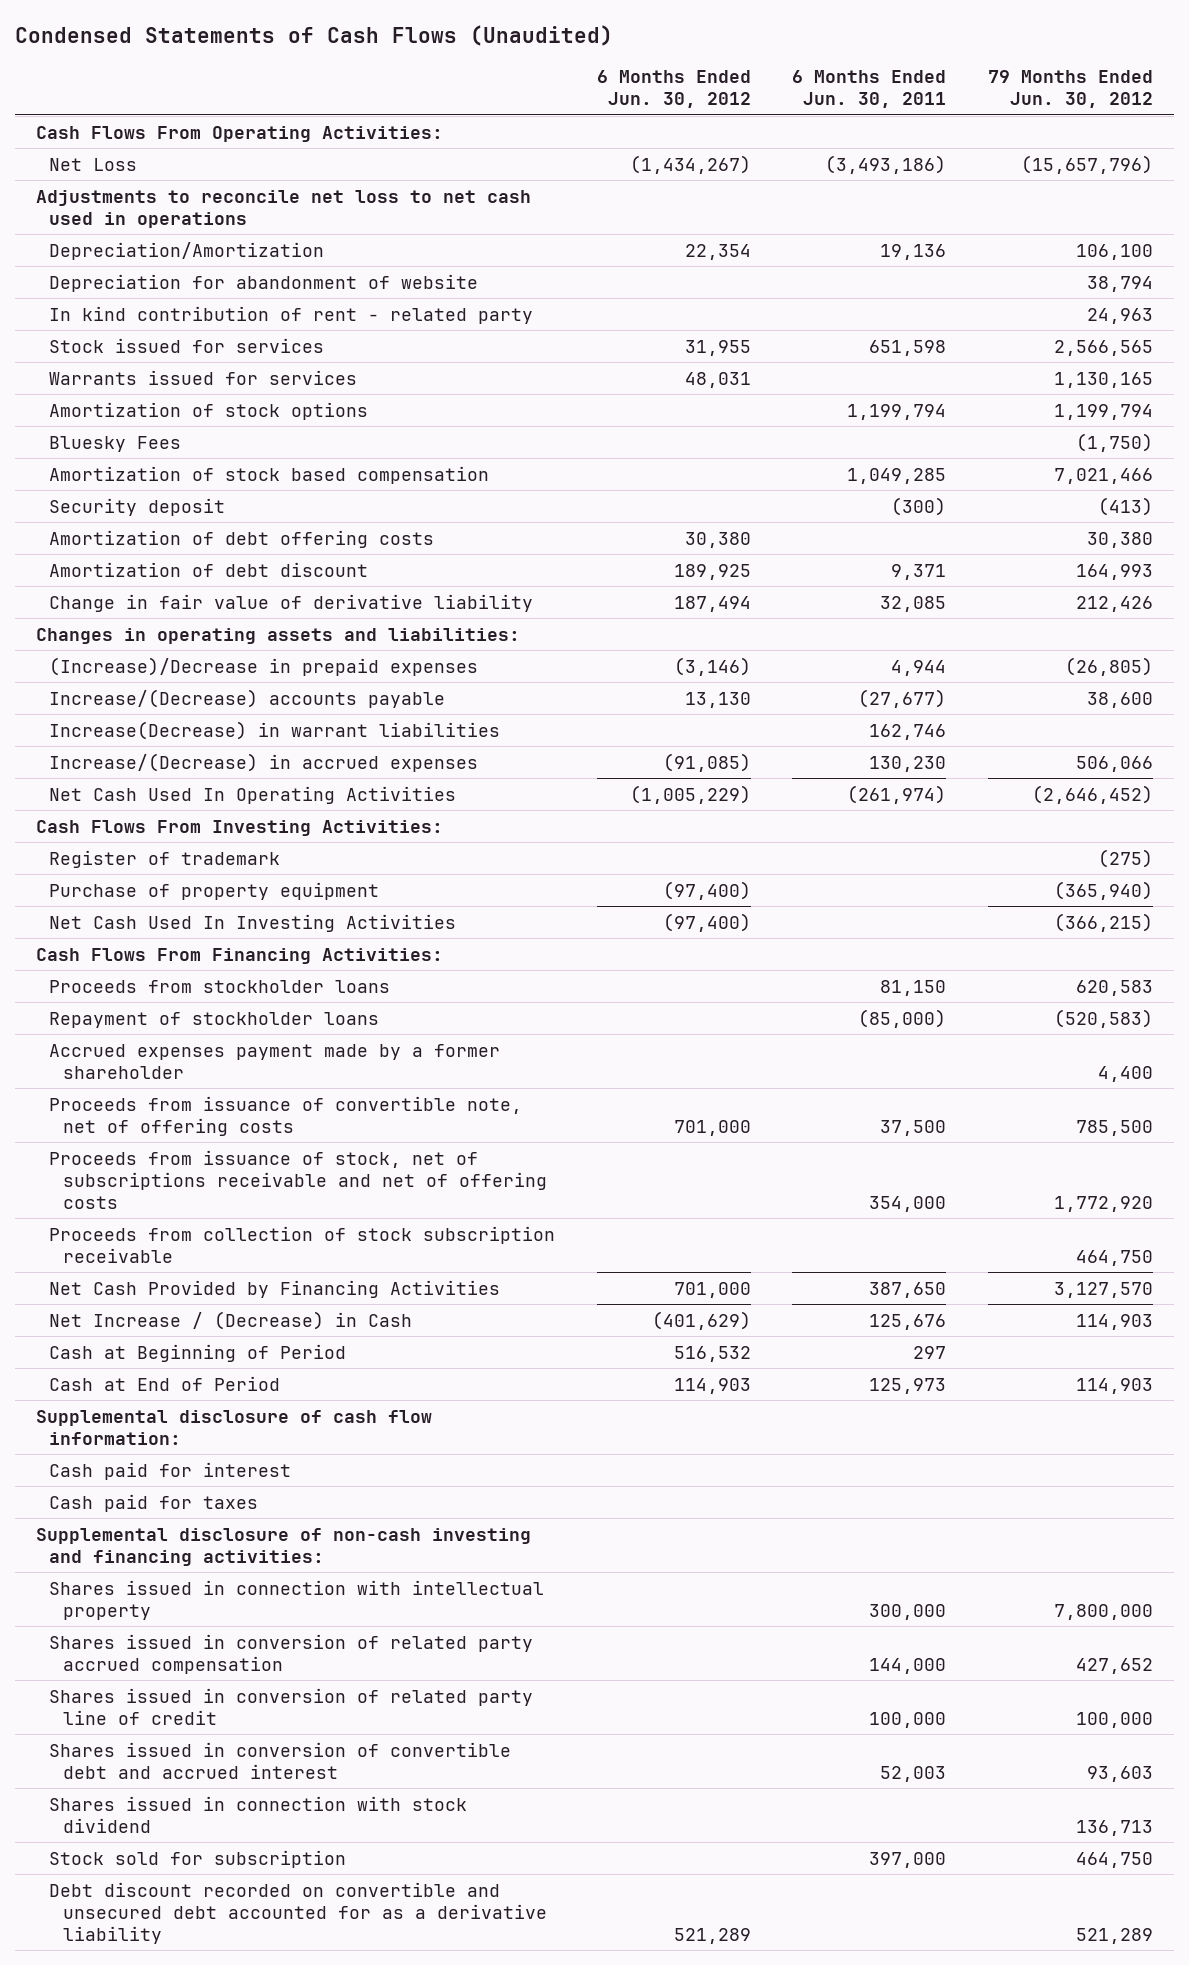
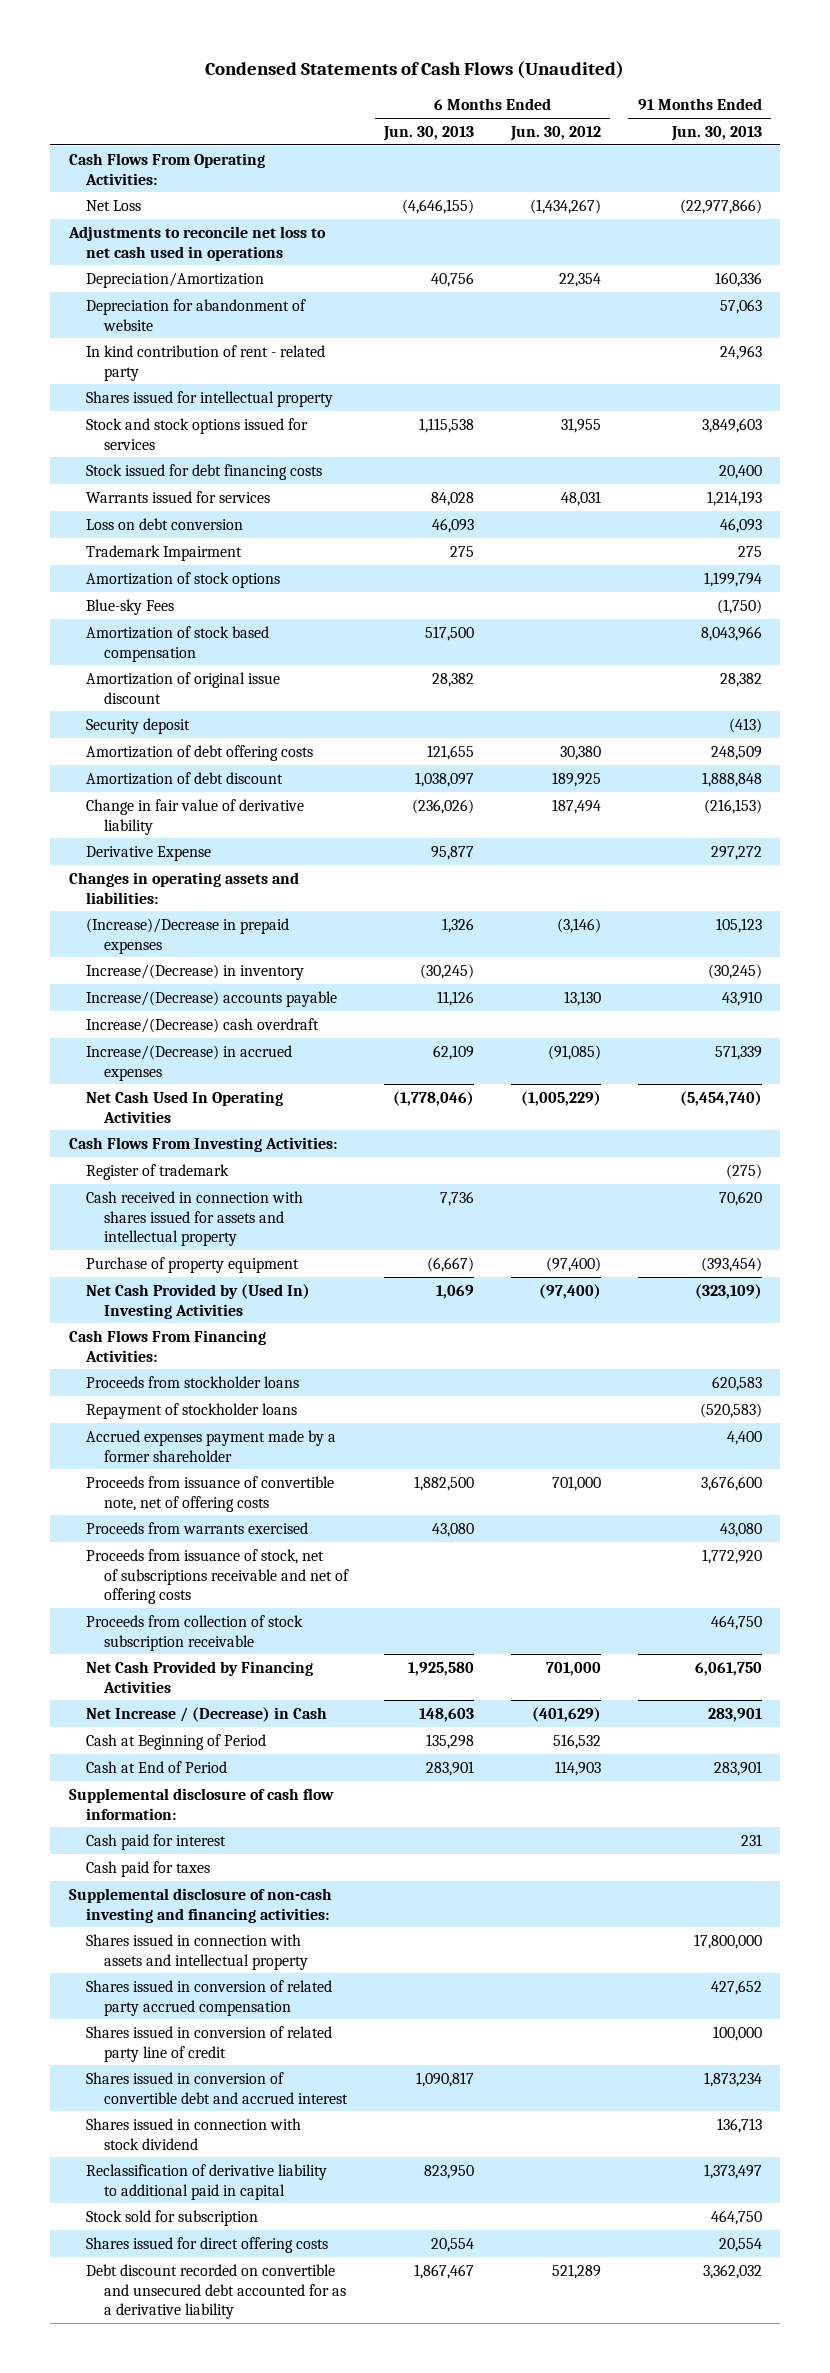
- | 6 Months Ended Jun. 30, 2012 | 6 Months Ended Jun. 30, 2011 | 79 Months Ended Jun. 30, 2012
+ | 6 Months Ended Jun. 30, 2013 | 6 Months Ended Jun. 30, 2012 | 91 Months Ended Jun. 30, 2013
- Stock issued for services | 31,955 | 651,598 | 2,566,565
+ Shares issued for intellectual property
+ Stock and stock options issued for services | 1,115,538 | 31,955 | 3,849,603
+ Stock issued for debt financing costs | | | 20,400
+ Loss on debt conversion | 46,093 | | 46,093
+ Trademark Impairment | 275 | | 275
- Bluesky Fees | | | (1,750)
+ Blue-sky Fees | | | (1,750)
+ Amortization of original issue discount | 28,382 | | 28,382
+ Derivative Expense | 95,877 | | 297,272
+ Increase/(Decrease) in inventory | (30,245) | | (30,245)
- Increase(Decrease) in warrant liabilities | | 162,746 |
+ Increase/(Decrease) cash overdraft
+ Cash received in connection with shares issued for assets and intellectual property | 7,736 | | 70,620
- Net Cash Used In Investing Activities | (97,400) | | (366,215)
+ Net Cash Provided by (Used In) Investing Activities | 1,069 | (97,400) | (323,109)
+ Proceeds from warrants exercised | 43,080 | | 43,080
- Shares issued in connection with intellectual property | | 300,000 | 7,800,000
+ Shares issued in connection with assets and intellectual property | | | 17,800,000
+ Reclassification of derivative liability to additional paid in capital | 823,950 | | 1,373,497
+ Shares issued for direct offering costs | 20,554 | | 20,554

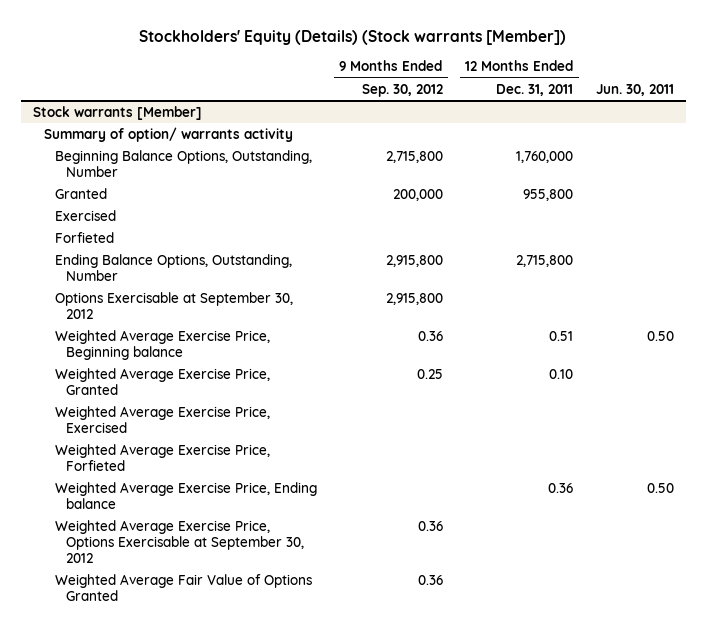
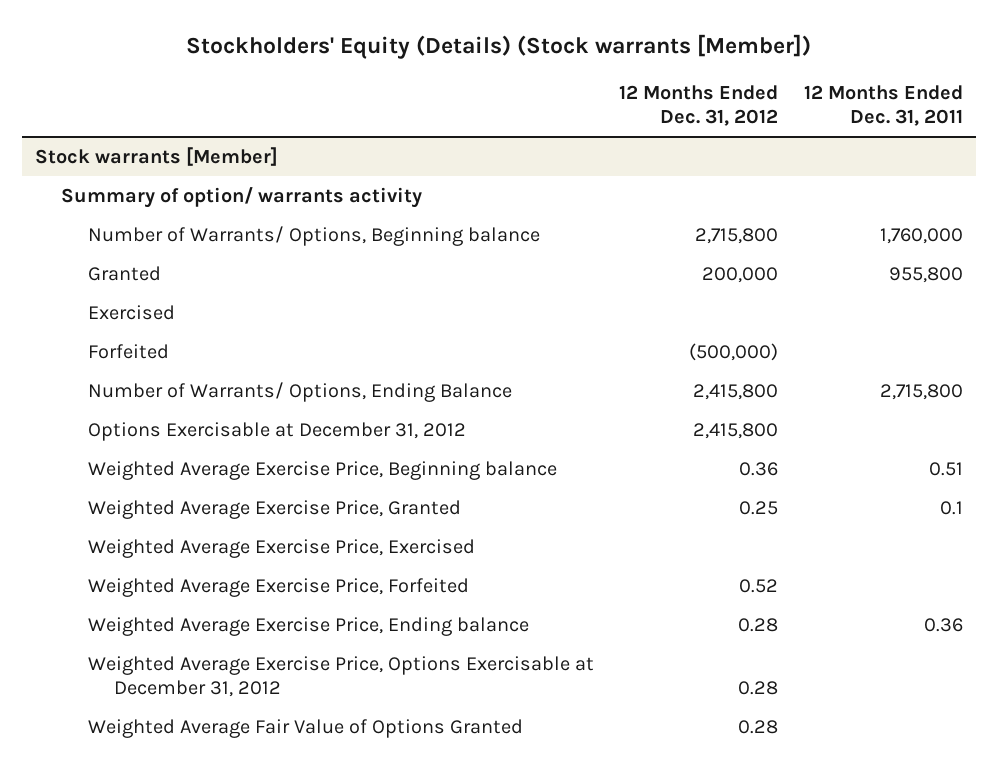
- | 9 Months Ended Sep. 30, 2012 | 12 Months Ended Dec. 31, 2011 | Jun. 30, 2011
+ | 12 Months Ended Dec. 31, 2012 | 12 Months Ended Dec. 31, 2011
@ Stock warrants [Member]
- Beginning Balance Options, Outstanding, Number | 2,715,800 | 1,760,000 |
+ Number of Warrants/ Options, Beginning balance | 2,715,800 | 1,760,000
- Forfieted
- Ending Balance Options, Outstanding, Number | 2,915,800 | 2,715,800 |
- Options Exercisable at September 30, 2012 | 2,915,800 | |
+ Forfeited | (500,000) |
+ Number of Warrants/ Options, Ending Balance | 2,415,800 | 2,715,800
+ Options Exercisable at December 31, 2012 | 2,415,800 |
- Weighted Average Exercise Price, Granted | 0.25 | 0.10 |
+ Weighted Average Exercise Price, Granted | 0.25 | 0.1
- Weighted Average Exercise Price, Forfieted
+ Weighted Average Exercise Price, Forfeited | 0.52 |
- Weighted Average Exercise Price, Options Exercisable at September 30, 2012 | 0.36 | |
+ Weighted Average Exercise Price, Options Exercisable at December 31, 2012 | 0.28 |

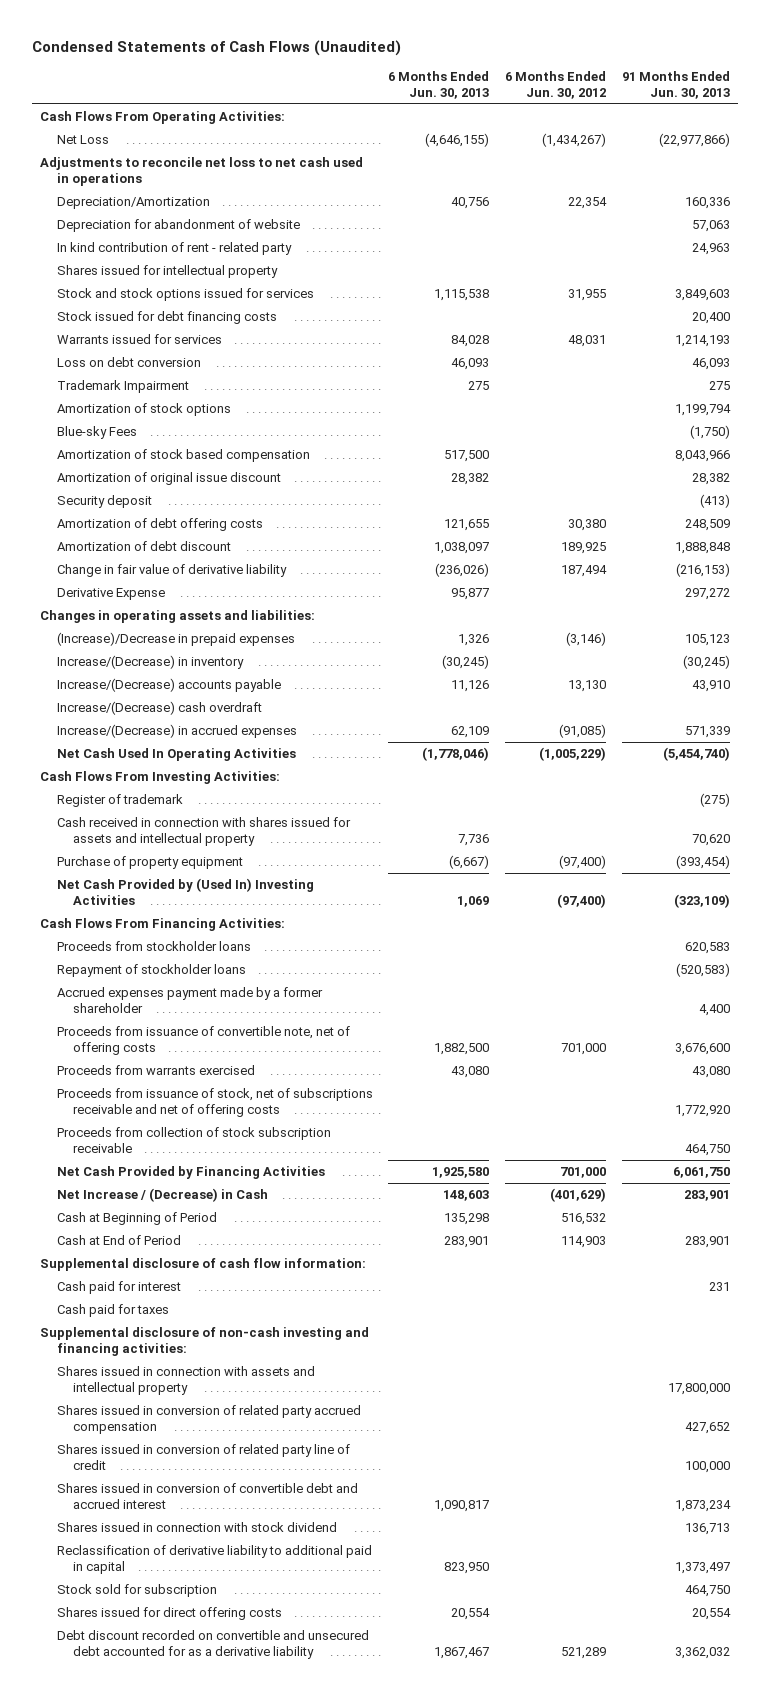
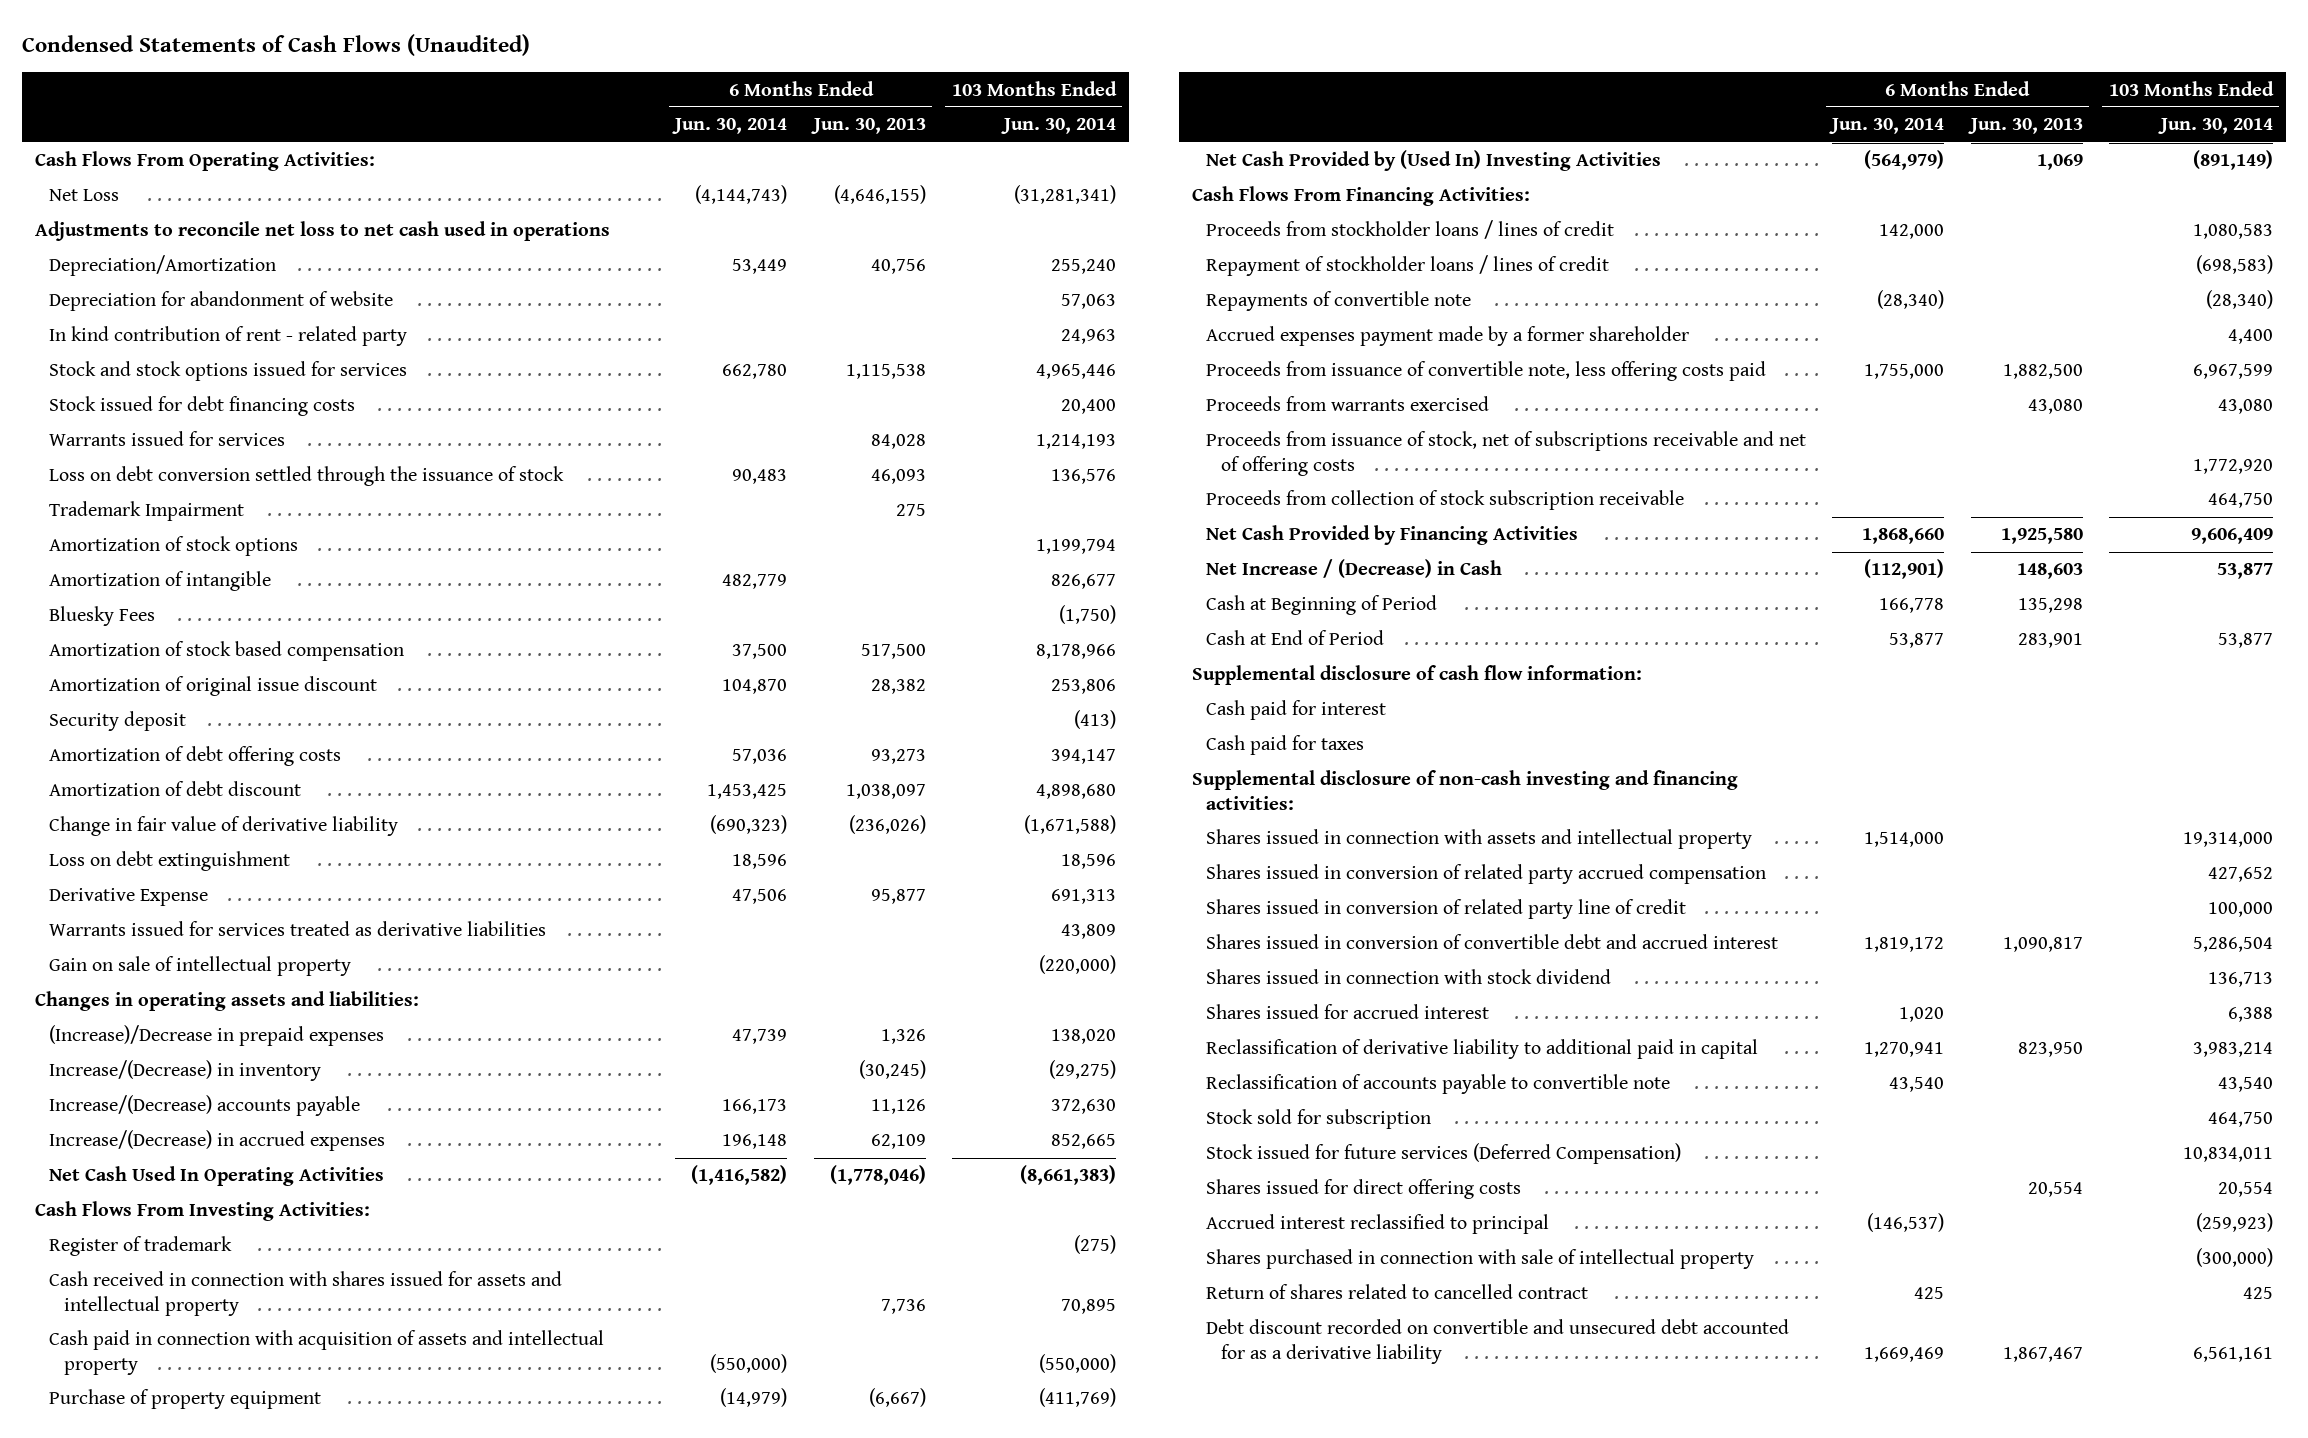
- | 6 Months Ended Jun. 30, 2013 | 6 Months Ended Jun. 30, 2012 | 91 Months Ended Jun. 30, 2013
+ | 6 Months Ended Jun. 30, 2014 | 6 Months Ended Jun. 30, 2013 | 103 Months Ended Jun. 30, 2014
- Shares issued for intellectual property
- Loss on debt conversion | 46,093 | | 46,093
+ Loss on debt conversion settled through the issuance of stock | 90,483 | 46,093 | 136,576
- Blue-sky Fees | | | (1,750)
+ Amortization of intangible | 482,779 | | 826,677
+ Bluesky Fees | | | (1,750)
- Amortization of debt offering costs | 121,655 | 30,380 | 248,509
+ Amortization of debt offering costs | 57,036 | 93,273 | 394,147
+ Loss on debt extinguishment | 18,596 | | 18,596
+ Warrants issued for services treated as derivative liabilities | | | 43,809
+ Gain on sale of intellectual property | | | (220,000)
- Increase/(Decrease) cash overdraft
+ Cash paid in connection with acquisition of assets and intellectual property | (550,000) | | (550,000)
- Proceeds from stockholder loans | | | 620,583
- Repayment of stockholder loans | | | (520,583)
+ Proceeds from stockholder loans / lines of credit | 142,000 | | 1,080,583
+ Repayment of stockholder loans / lines of credit | | | (698,583)
+ Repayments of convertible note | (28,340) | | (28,340)
- Proceeds from issuance of convertible note, net of offering costs | 1,882,500 | 701,000 | 3,676,600
+ Proceeds from issuance of convertible note, less offering costs paid | 1,755,000 | 1,882,500 | 6,967,599
+ Shares issued for accrued interest | 1,020 | | 6,388
+ Reclassification of accounts payable to convertible note | 43,540 | | 43,540
+ Stock issued for future services (Deferred Compensation) | | | 10,834,011
+ Accrued interest reclassified to principal | (146,537) | | (259,923)
+ Shares purchased in connection with sale of intellectual property | | | (300,000)
+ Return of shares related to cancelled contract | 425 | | 425

